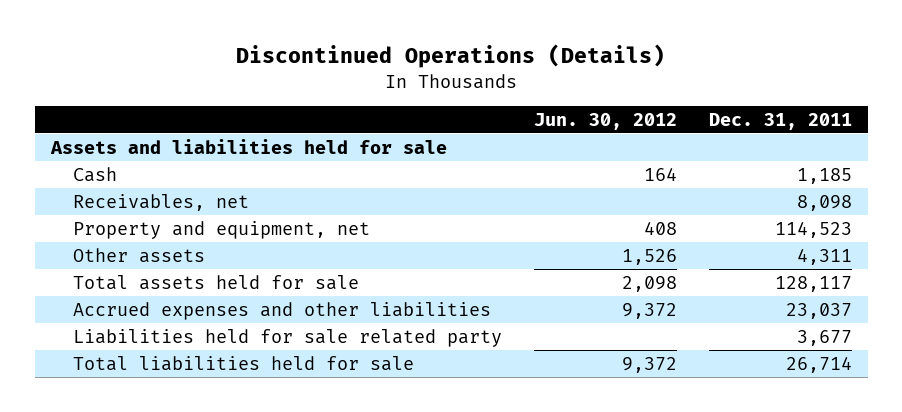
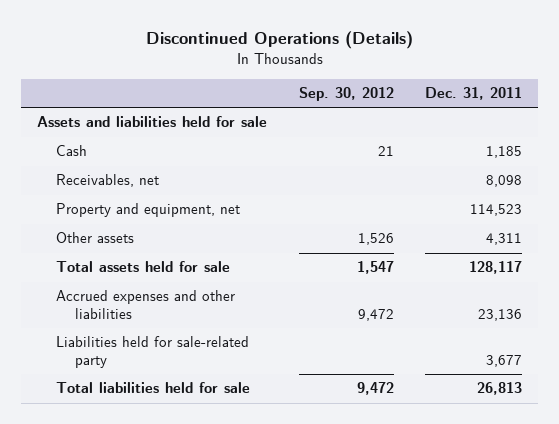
- | Jun. 30, 2012 | Dec. 31, 2011
+ | Sep. 30, 2012 | Dec. 31, 2011
- Accrued expenses and other liabilities | 9,372 | 23,037
- Liabilities held for sale related party | | 3,677
- Total liabilities held for sale | 9,372 | 26,714
+ Accrued expenses and other liabilities | 9,472 | 23,136
+ Liabilities held for sale-related party | | 3,677
+ Total liabilities held for sale | 9,472 | 26,813

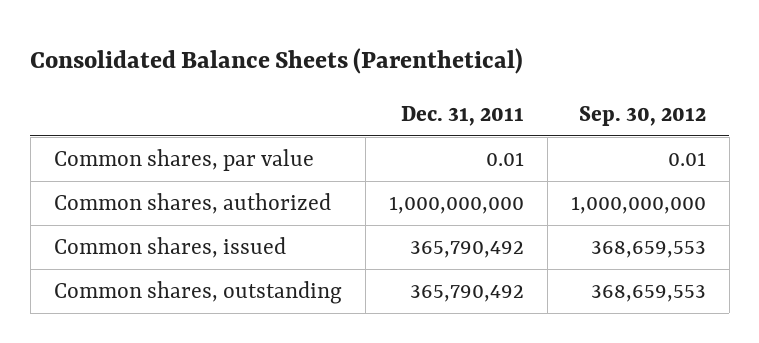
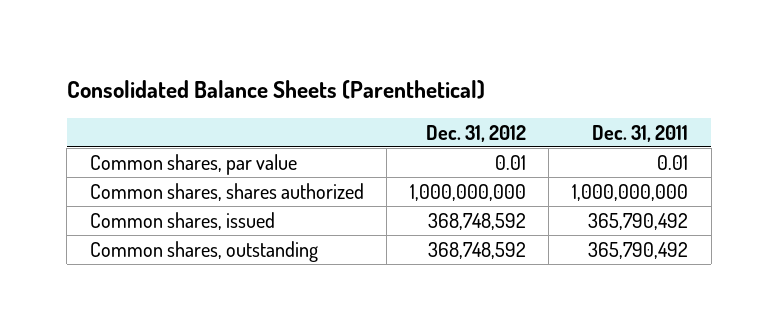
- | Dec. 31, 2011 | Sep. 30, 2012
+ | Dec. 31, 2012 | Dec. 31, 2011
- Common shares, authorized | 1,000,000,000 | 1,000,000,000
+ Common shares, shares authorized | 1,000,000,000 | 1,000,000,000

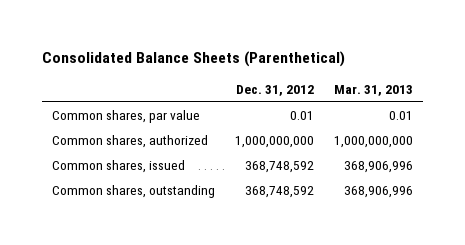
- | Dec. 31, 2012 | Dec. 31, 2011
+ | Dec. 31, 2012 | Mar. 31, 2013
- Common shares, shares authorized | 1,000,000,000 | 1,000,000,000
+ Common shares, authorized | 1,000,000,000 | 1,000,000,000

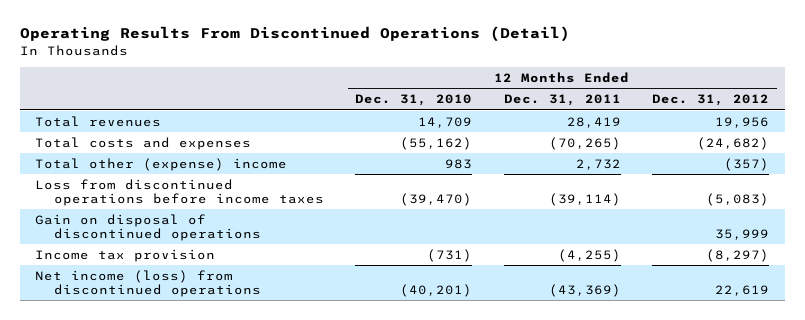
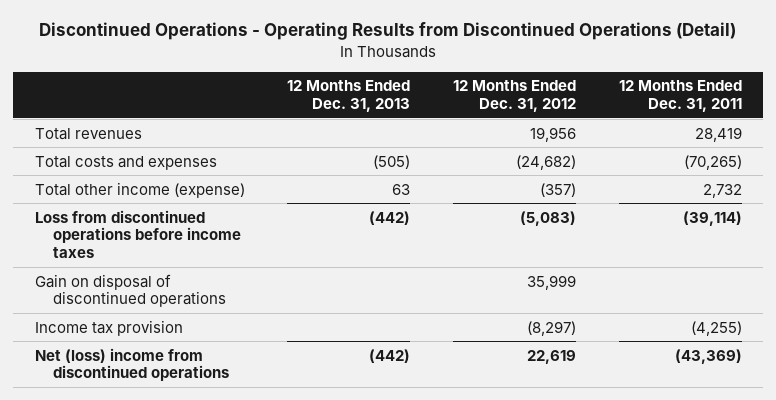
- Operating Results From Discontinued Operations (Detail)
+ Discontinued Operations - Operating Results from Discontinued Operations (Detail)
- | 12 Months Ended Dec. 31, 2010 | 12 Months Ended Dec. 31, 2011 | 12 Months Ended Dec. 31, 2012
+ | 12 Months Ended Dec. 31, 2013 | 12 Months Ended Dec. 31, 2012 | 12 Months Ended Dec. 31, 2011
- Total other (expense) income | 983 | 2,732 | (357)
+ Total other income (expense) | 63 | (357) | 2,732
- Net income (loss) from discontinued operations | (40,201) | (43,369) | 22,619
+ Net (loss) income from discontinued operations | (442) | 22,619 | (43,369)

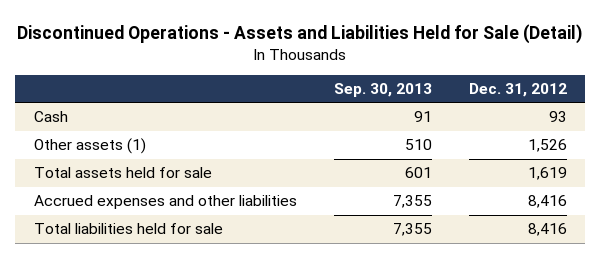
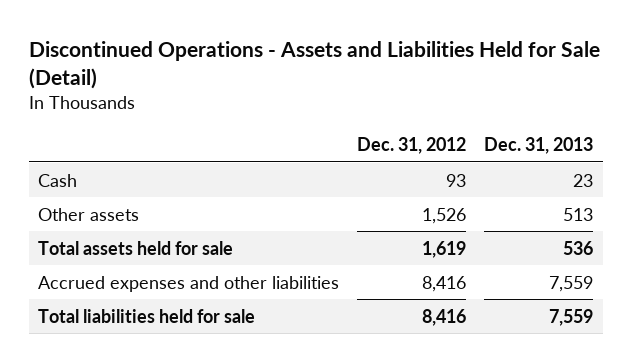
- | Sep. 30, 2013 | Dec. 31, 2012
+ | Dec. 31, 2012 | Dec. 31, 2013
- Other assets (1) | 510 | 1,526
+ Other assets | 1,526 | 513

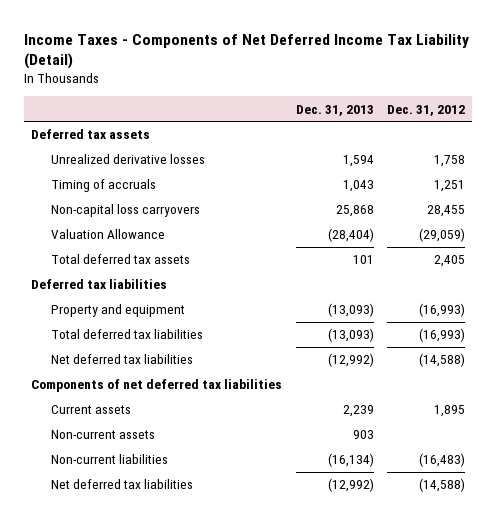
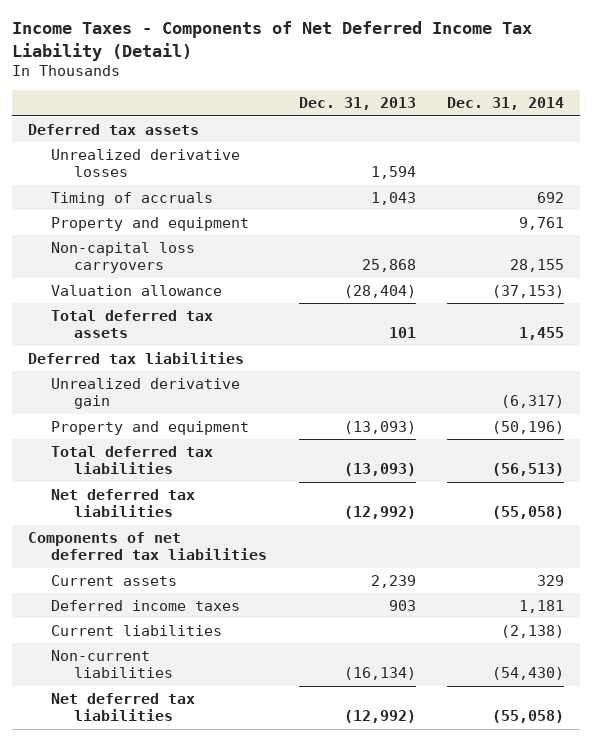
- | Dec. 31, 2013 | Dec. 31, 2012
+ | Dec. 31, 2013 | Dec. 31, 2014
+ Property and equipment | | 9,761
- Valuation Allowance | (28,404) | (29,059)
+ Valuation allowance | (28,404) | (37,153)
+ Unrealized derivative gain | | (6,317)
- Non-current assets | 903 |
+ Deferred income taxes | 903 | 1,181
+ Current liabilities | | (2,138)

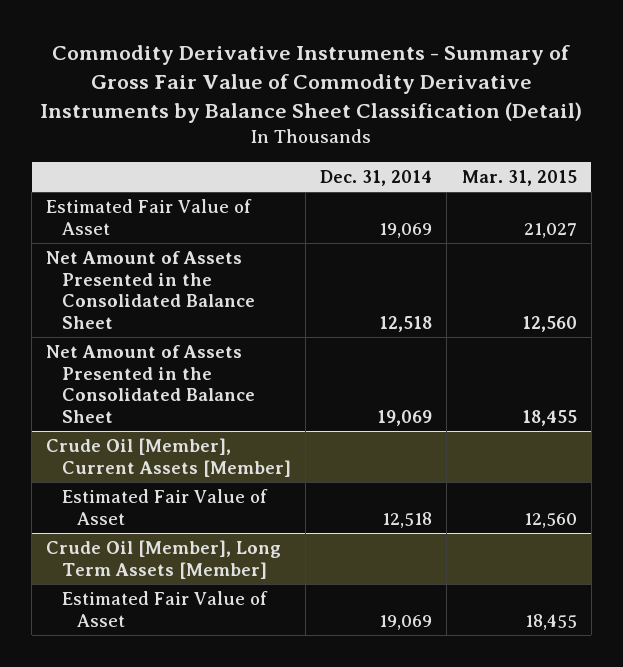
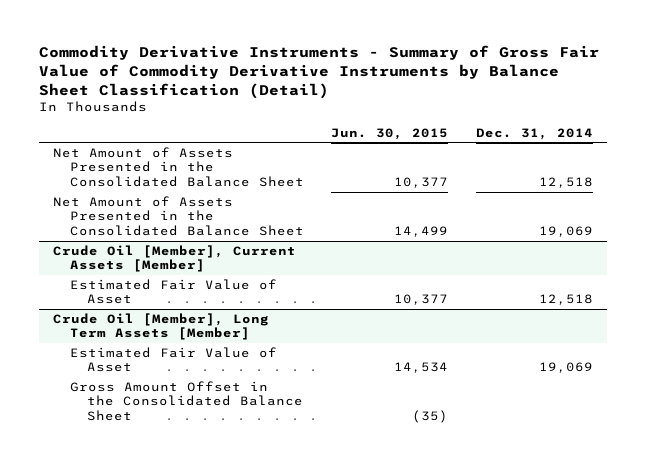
- | Dec. 31, 2014 | Mar. 31, 2015
+ | Jun. 30, 2015 | Dec. 31, 2014
- Estimated Fair Value of Asset | 19,069 | 21,027
@ Crude Oil [Member], Long Term Assets [Member]
+ Gross Amount Offset in the Consolidated Balance Sheet | (35) |

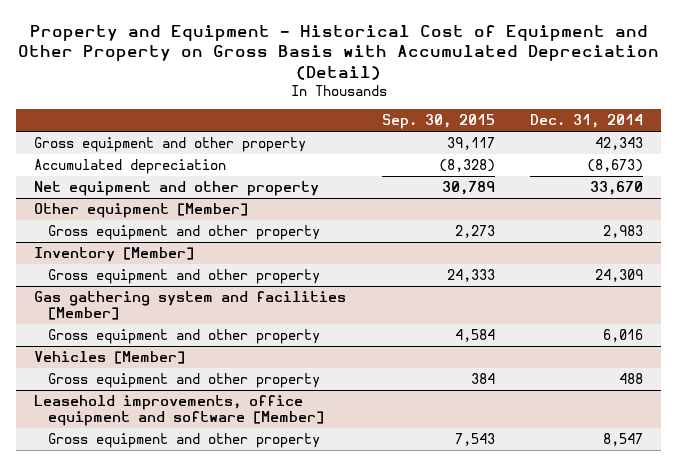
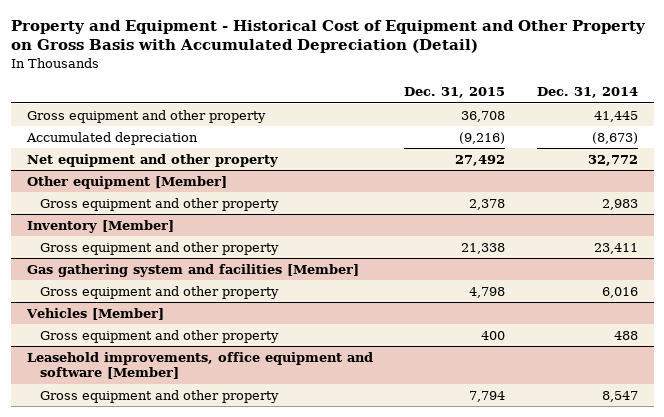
- | Sep. 30, 2015 | Dec. 31, 2014
+ | Dec. 31, 2015 | Dec. 31, 2014
- Gross equipment and other property | 39,117 | 42,343
+ Gross equipment and other property | 36,708 | 41,445
- Net equipment and other property | 30,789 | 33,670
+ Net equipment and other property | 27,492 | 32,772
@ Inventory [Member]
- Gross equipment and other property | 24,333 | 24,309
+ Gross equipment and other property | 21,338 | 23,411

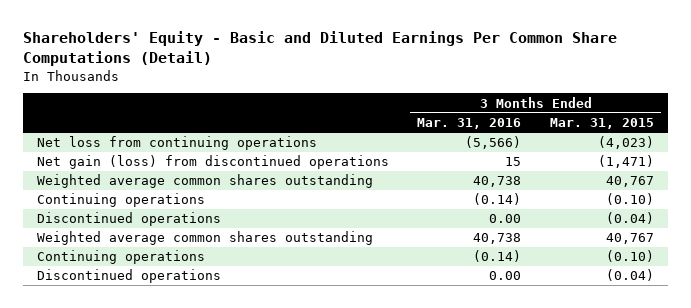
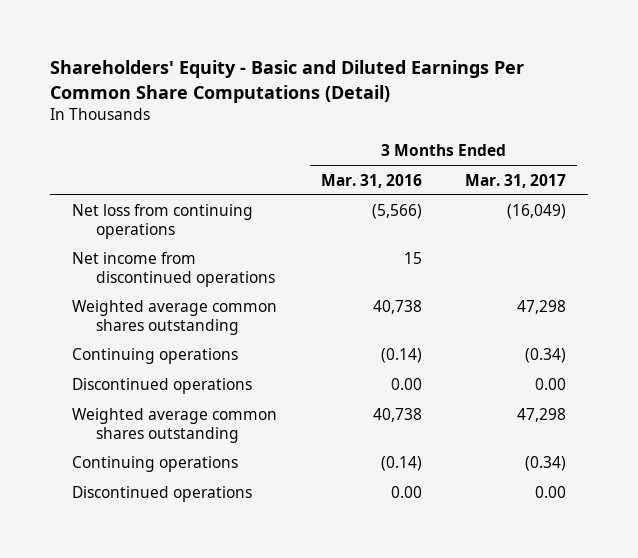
- | 3 Months Ended Mar. 31, 2016 | 3 Months Ended Mar. 31, 2015
+ | 3 Months Ended Mar. 31, 2016 | 3 Months Ended Mar. 31, 2017
- Net gain (loss) from discontinued operations | 15 | (1,471)
+ Net income from discontinued operations | 15 |

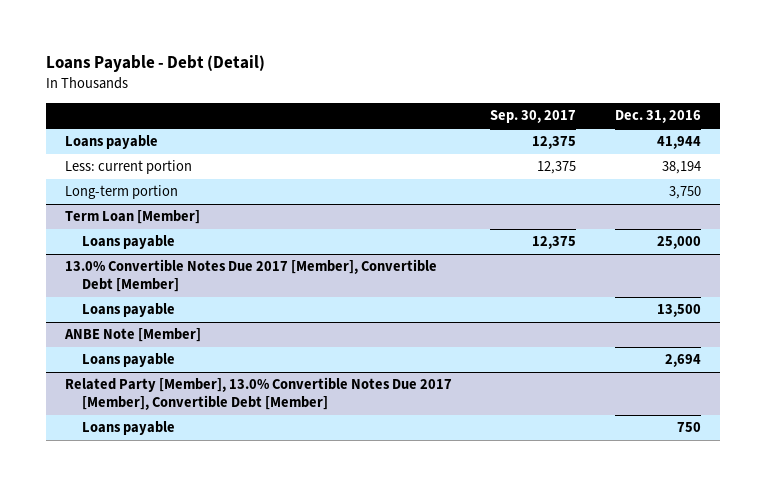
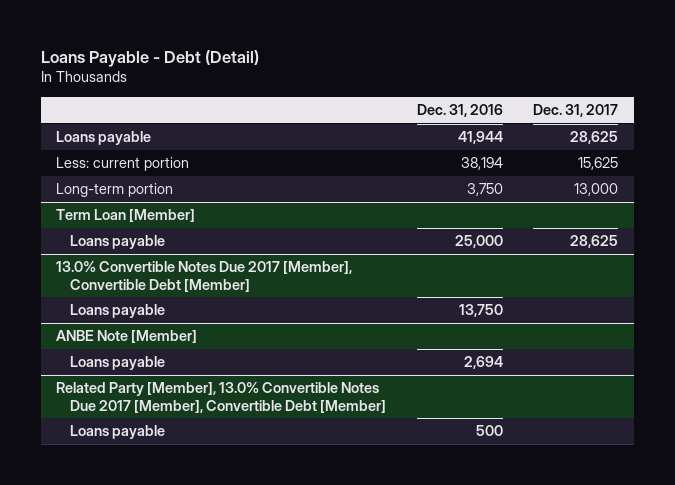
- | Sep. 30, 2017 | Dec. 31, 2016
+ | Dec. 31, 2016 | Dec. 31, 2017
@ 13.0% Convertible Notes Due 2017 [Member], Convertible Debt [Member]
- Loans payable | | 13,500
+ Loans payable | 13,750 |
@ Related Party [Member], 13.0% Convertible Notes Due 2017 [Member], Convertible Debt [Member]
- Loans payable | | 750
+ Loans payable | 500 |

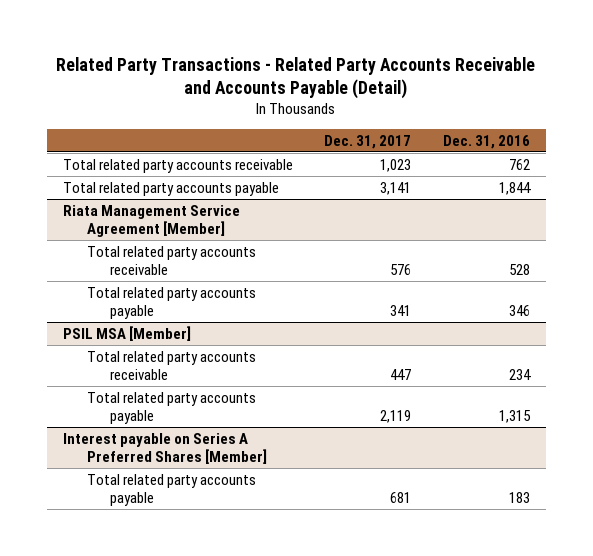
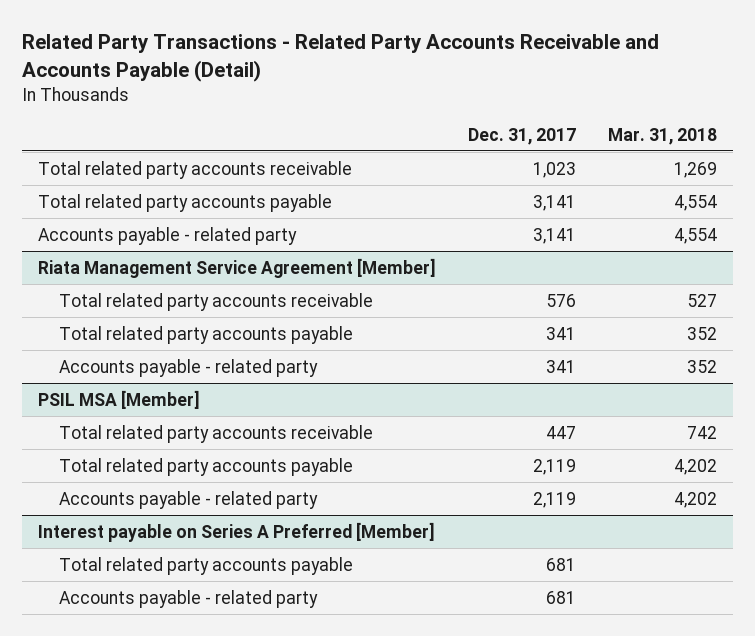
- | Dec. 31, 2017 | Dec. 31, 2016
+ | Dec. 31, 2017 | Mar. 31, 2018
+ Accounts payable - related party | 3,141 | 4,554
@ Riata Management Service Agreement [Member]
+ Accounts payable - related party | 341 | 352
- Interest payable on Series A Preferred Shares [Member]
@ PSIL MSA [Member]
+ Accounts payable - related party | 2,119 | 4,202
+ Interest payable on Series A Preferred [Member]
+ Accounts payable - related party | 681 |

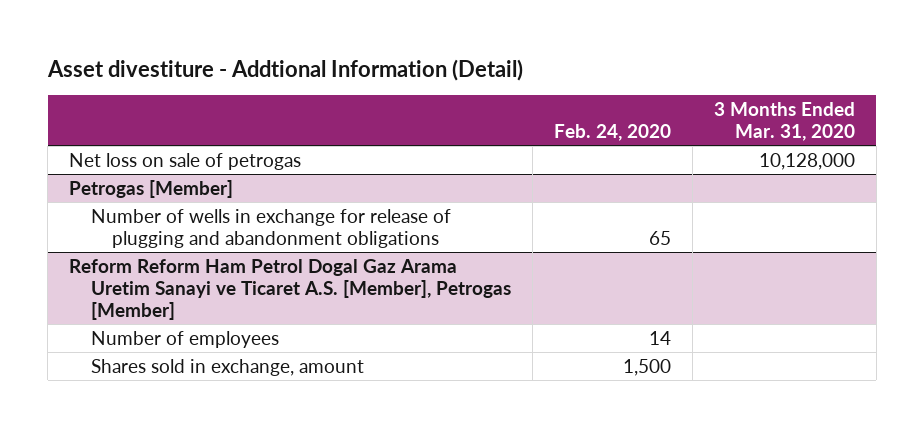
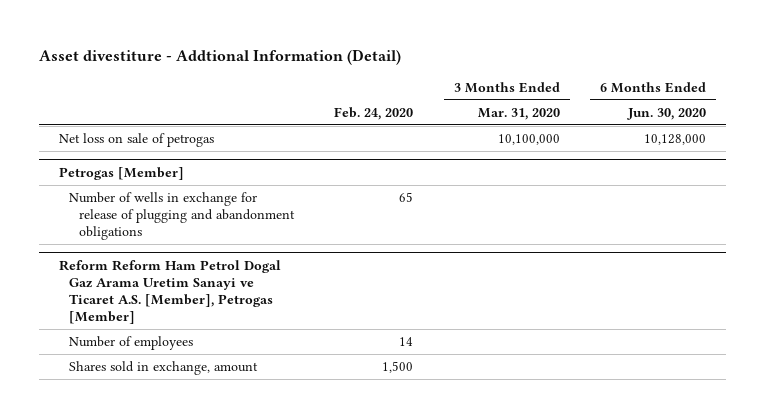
- | Feb. 24, 2020 | 3 Months Ended Mar. 31, 2020
+ | Feb. 24, 2020 | 3 Months Ended Mar. 31, 2020 | 6 Months Ended Jun. 30, 2020
- Net loss on sale of petrogas | | 10,128,000
+ Net loss on sale of petrogas | | 10,100,000 | 10,128,000

